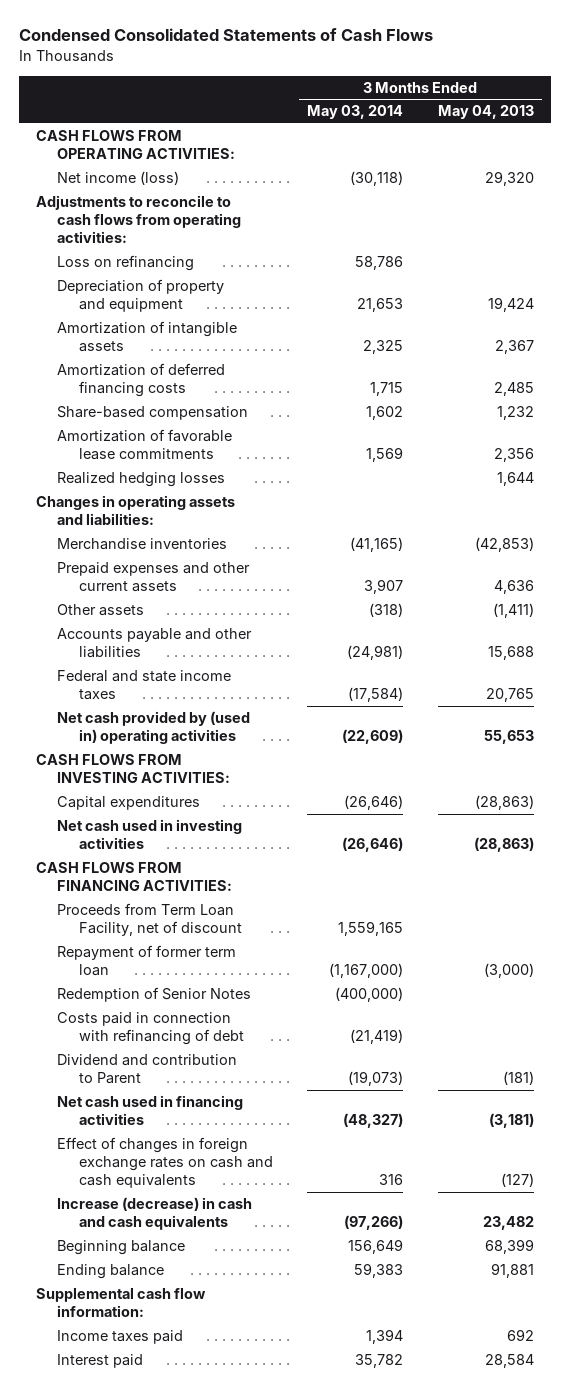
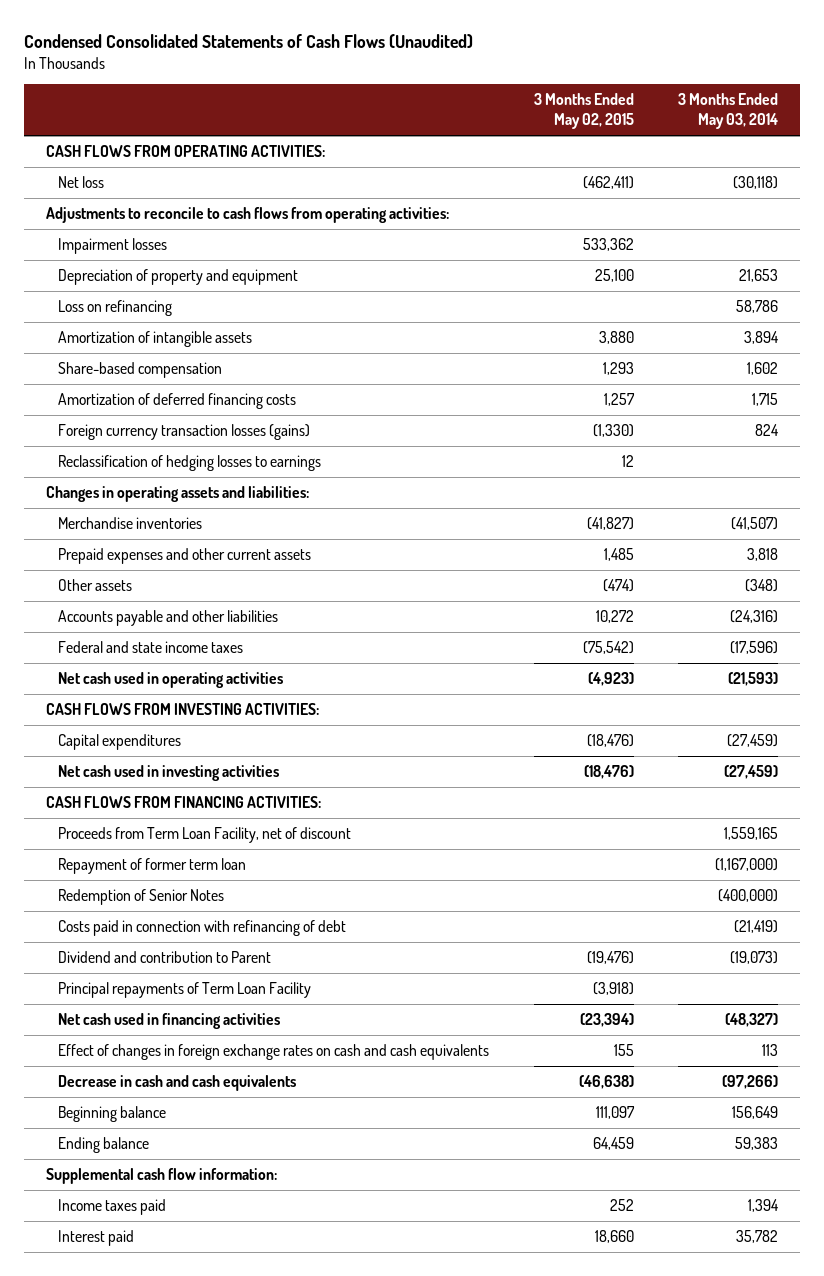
- Condensed Consolidated Statements of Cash Flows
+ Condensed Consolidated Statements of Cash Flows (Unaudited)
- | 3 Months Ended May 03, 2014 | 3 Months Ended May 04, 2013
+ | 3 Months Ended May 02, 2015 | 3 Months Ended May 03, 2014
- Net income (loss) | (30,118) | 29,320
+ Net loss | (462,411) | (30,118)
+ Impairment losses | 533,362 |
- Amortization of intangible assets | 2,325 | 2,367
moved down: Loss on refinancing | | 58,786
+ Amortization of intangible assets | 3,880 | 3,894
- Amortization of favorable lease commitments | 1,569 | 2,356
- Realized hedging losses | | 1,644
moved down: Amortization of deferred financing costs | 1,257 | 1,715
+ Foreign currency transaction losses (gains) | (1,330) | 824
+ Reclassification of hedging losses to earnings | 12 |
- Merchandise inventories | (41,165) | (42,853)
- Prepaid expenses and other current assets | 3,907 | 4,636
- Other assets | (318) | (1,411)
- Accounts payable and other liabilities | (24,981) | 15,688
- Federal and state income taxes | (17,584) | 20,765
- Net cash provided by (used in) operating activities | (22,609) | 55,653
+ Merchandise inventories | (41,827) | (41,507)
+ Prepaid expenses and other current assets | 1,485 | 3,818
+ Other assets | (474) | (348)
+ Accounts payable and other liabilities | 10,272 | (24,316)
+ Federal and state income taxes | (75,542) | (17,596)
+ Net cash used in operating activities | (4,923) | (21,593)
- Capital expenditures | (26,646) | (28,863)
- Net cash used in investing activities | (26,646) | (28,863)
+ Capital expenditures | (18,476) | (27,459)
+ Net cash used in investing activities | (18,476) | (27,459)
+ Principal repayments of Term Loan Facility | (3,918) |
- Effect of changes in foreign exchange rates on cash and cash equivalents | 316 | (127)
- Increase (decrease) in cash and cash equivalents | (97,266) | 23,482
+ Effect of changes in foreign exchange rates on cash and cash equivalents | 155 | 113
+ Decrease in cash and cash equivalents | (46,638) | (97,266)

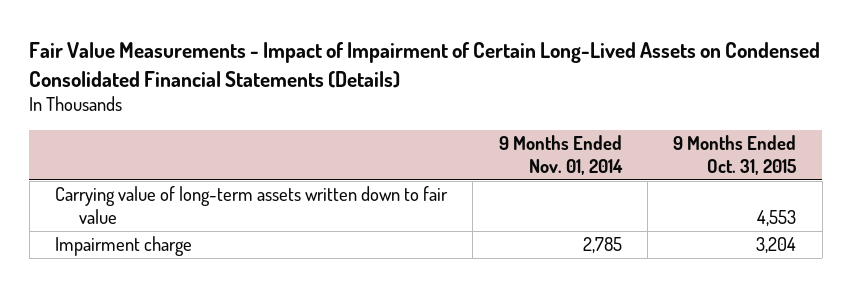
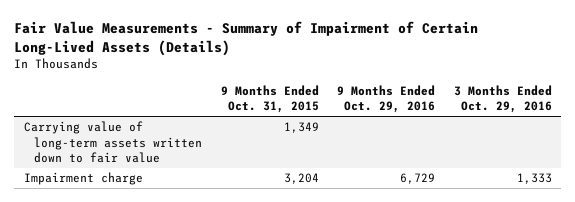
- Fair Value Measurements - Impact of Impairment of Certain Long-Lived Assets on Condensed Consolidated Financial Statements (Details)
+ Fair Value Measurements - Summary of Impairment of Certain Long-Lived Assets (Details)
- | 9 Months Ended Nov. 01, 2014 | 9 Months Ended Oct. 31, 2015
+ | 9 Months Ended Oct. 31, 2015 | 9 Months Ended Oct. 29, 2016 | 3 Months Ended Oct. 29, 2016
- Carrying value of long-term assets written down to fair value | | 4,553
+ Carrying value of long-term assets written down to fair value | 1,349 | |

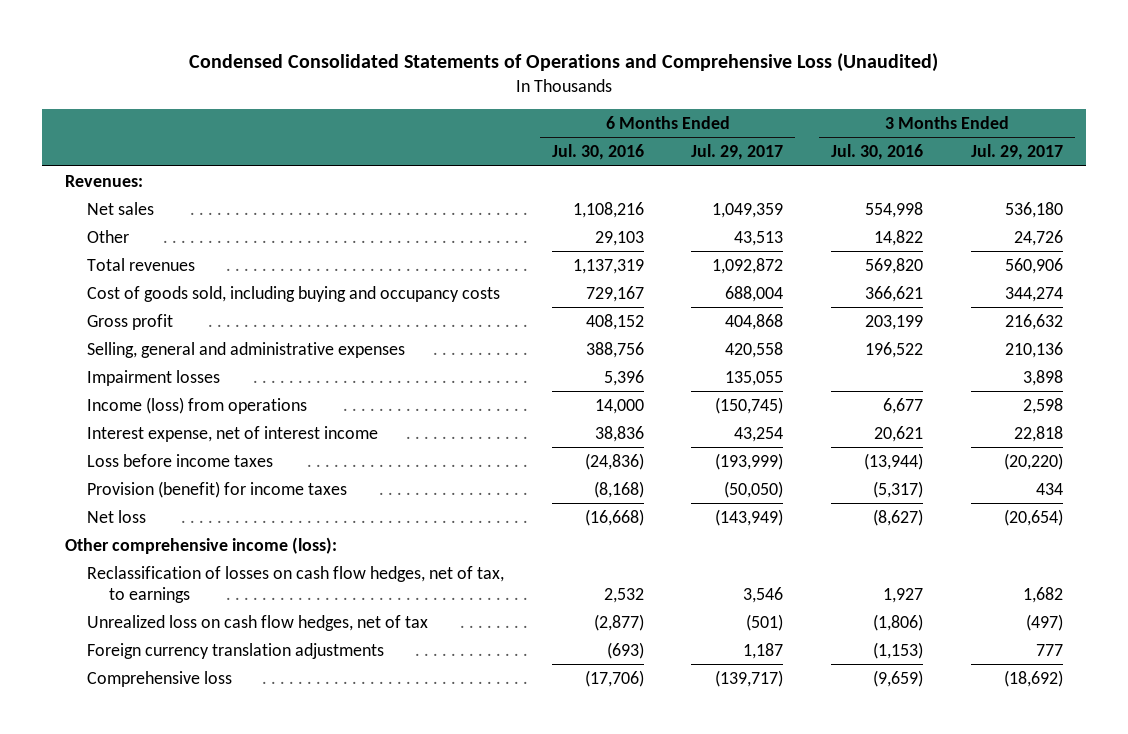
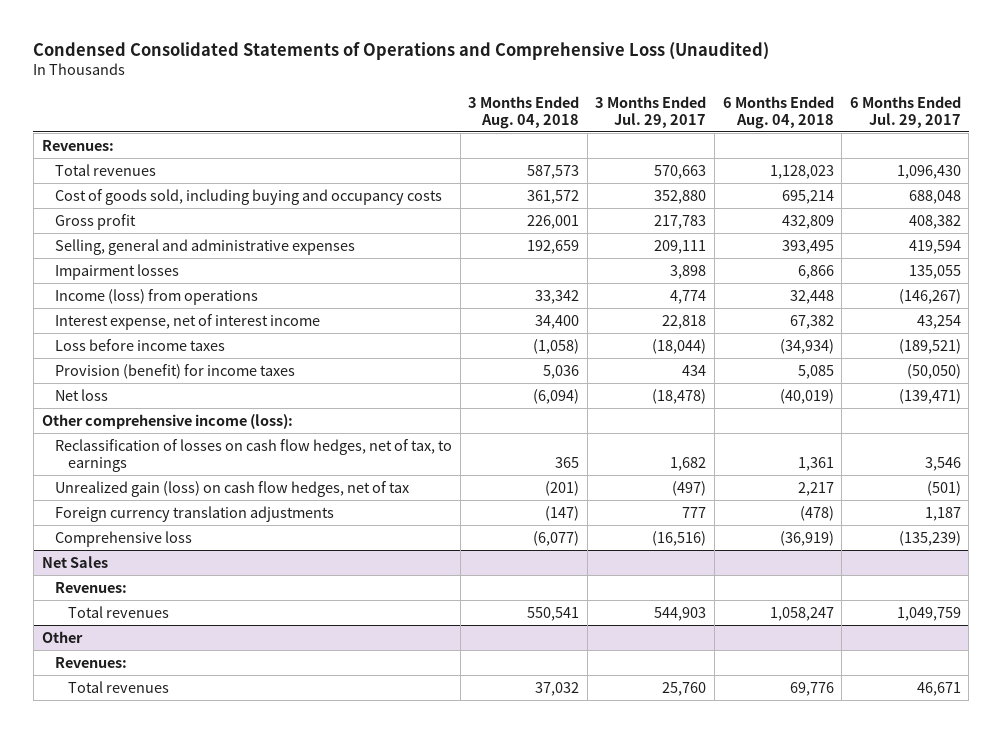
- | 6 Months Ended Jul. 30, 2016 | 6 Months Ended Jul. 29, 2017 | 3 Months Ended Jul. 30, 2016 | 3 Months Ended Jul. 29, 2017
+ | 3 Months Ended Aug. 04, 2018 | 3 Months Ended Jul. 29, 2017 | 6 Months Ended Aug. 04, 2018 | 6 Months Ended Jul. 29, 2017
- Net sales | 1,108,216 | 1,049,359 | 554,998 | 536,180
- Other | 29,103 | 43,513 | 14,822 | 24,726
- Total revenues | 1,137,319 | 1,092,872 | 569,820 | 560,906
- Cost of goods sold, including buying and occupancy costs | 729,167 | 688,004 | 366,621 | 344,274
- Gross profit | 408,152 | 404,868 | 203,199 | 216,632
- Selling, general and administrative expenses | 388,756 | 420,558 | 196,522 | 210,136
+ Total revenues | 587,573 | 570,663 | 1,128,023 | 1,096,430
+ Cost of goods sold, including buying and occupancy costs | 361,572 | 352,880 | 695,214 | 688,048
+ Gross profit | 226,001 | 217,783 | 432,809 | 408,382
+ Selling, general and administrative expenses | 192,659 | 209,111 | 393,495 | 419,594
- Income (loss) from operations | 14,000 | (150,745) | 6,677 | 2,598
+ Income (loss) from operations | 33,342 | 4,774 | 32,448 | (146,267)
- Loss before income taxes | (24,836) | (193,999) | (13,944) | (20,220)
+ Loss before income taxes | (1,058) | (18,044) | (34,934) | (189,521)
- Net loss | (16,668) | (143,949) | (8,627) | (20,654)
+ Net loss | (6,094) | (18,478) | (40,019) | (139,471)
- Unrealized loss on cash flow hedges, net of tax | (2,877) | (501) | (1,806) | (497)
+ Unrealized gain (loss) on cash flow hedges, net of tax | (201) | (497) | 2,217 | (501)
- Comprehensive loss | (17,706) | (139,717) | (9,659) | (18,692)
+ Comprehensive loss | (6,077) | (16,516) | (36,919) | (135,239)
+ Net Sales
+ Revenues:
+ Total revenues | 550,541 | 544,903 | 1,058,247 | 1,049,759
+ Other
+ Revenues:
+ Total revenues | 37,032 | 25,760 | 69,776 | 46,671

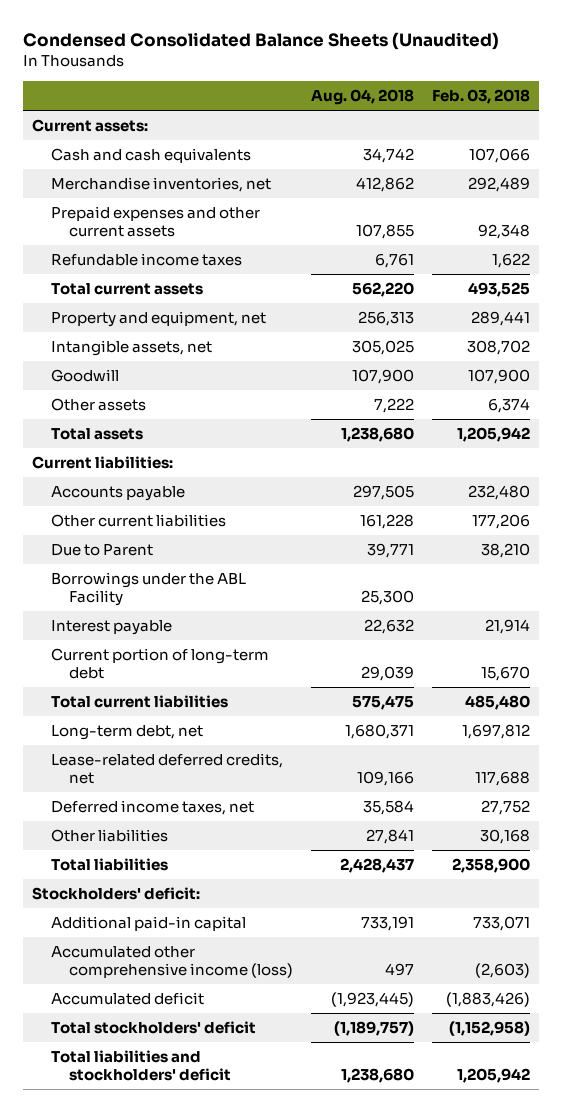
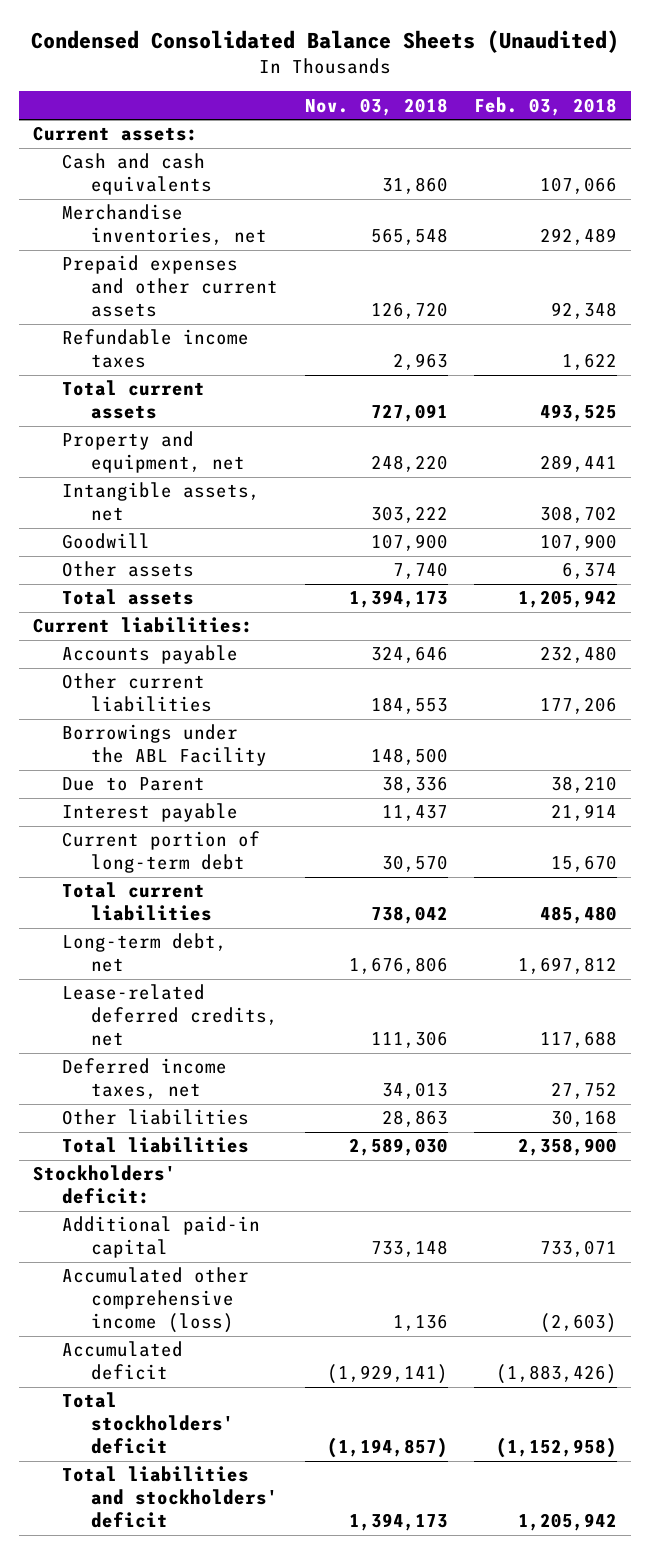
- | Aug. 04, 2018 | Feb. 03, 2018
+ | Nov. 03, 2018 | Feb. 03, 2018
moved down: Due to Parent | 38,336 | 38,210

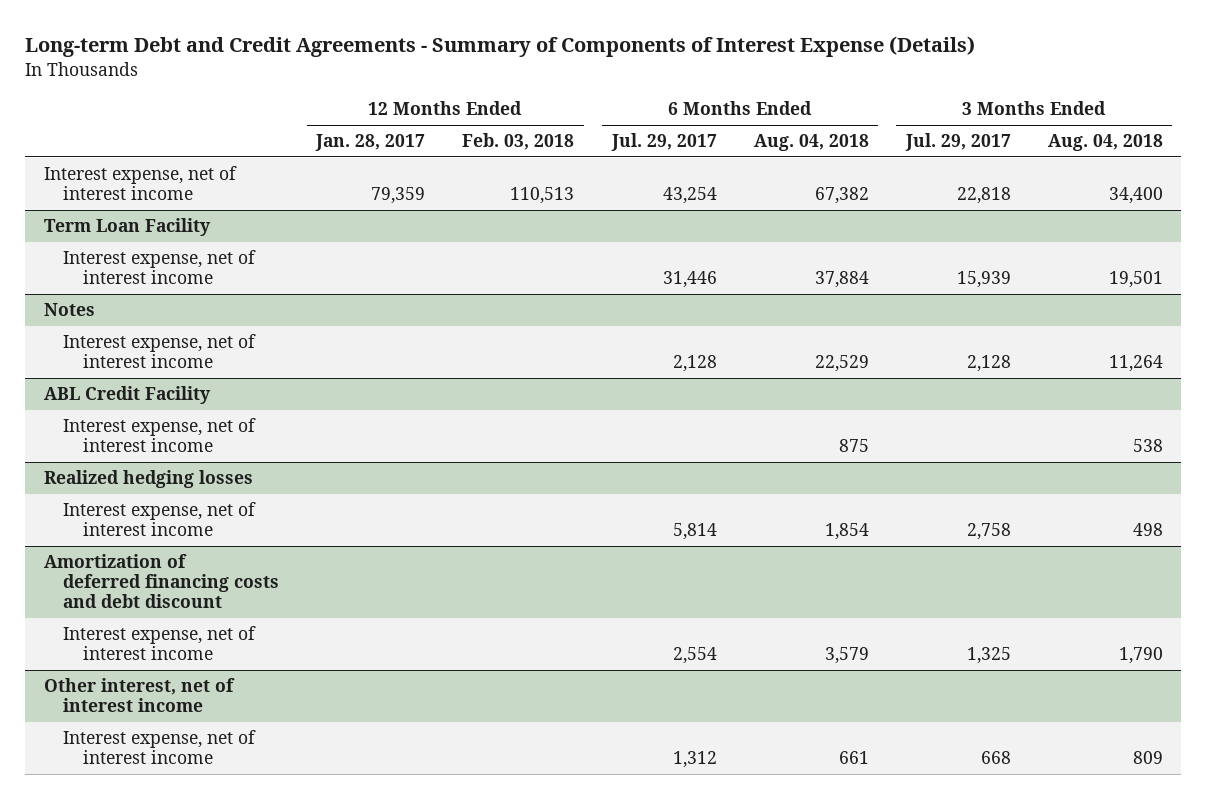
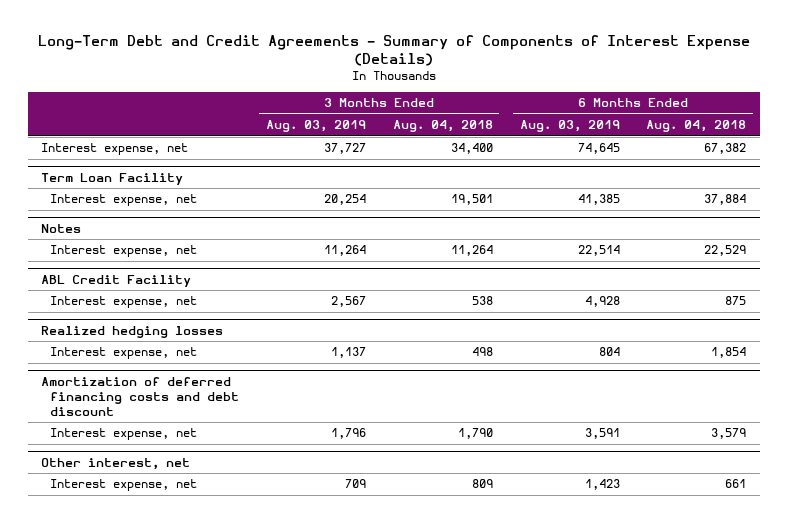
- Long-term Debt and Credit Agreements - Summary of Components of Interest Expense (Details)
+ Long-Term Debt and Credit Agreements - Summary of Components of Interest Expense (Details)
- | 12 Months Ended Jan. 28, 2017 | 12 Months Ended Feb. 03, 2018 | 6 Months Ended Jul. 29, 2017 | 6 Months Ended Aug. 04, 2018 | 3 Months Ended Jul. 29, 2017 | 3 Months Ended Aug. 04, 2018
+ | 3 Months Ended Aug. 03, 2019 | 3 Months Ended Aug. 04, 2018 | 6 Months Ended Aug. 03, 2019 | 6 Months Ended Aug. 04, 2018
- Interest expense, net of interest income | 79,359 | 110,513 | 43,254 | 67,382 | 22,818 | 34,400
+ Interest expense, net | 37,727 | 34,400 | 74,645 | 67,382
@ Term Loan Facility
- Interest expense, net of interest income | | | 31,446 | 37,884 | 15,939 | 19,501
+ Interest expense, net | 20,254 | 19,501 | 41,385 | 37,884
@ Notes
- Interest expense, net of interest income | | | 2,128 | 22,529 | 2,128 | 11,264
+ Interest expense, net | 11,264 | 11,264 | 22,514 | 22,529
@ ABL Credit Facility
- Interest expense, net of interest income | | | | 875 | | 538
+ Interest expense, net | 2,567 | 538 | 4,928 | 875
@ Realized hedging losses
- Interest expense, net of interest income | | | 5,814 | 1,854 | 2,758 | 498
+ Interest expense, net | 1,137 | 498 | 804 | 1,854
@ Amortization of deferred financing costs and debt discount
- Interest expense, net of interest income | | | 2,554 | 3,579 | 1,325 | 1,790
- Other interest, net of interest income
- Interest expense, net of interest income | | | 1,312 | 661 | 668 | 809
@ Amortization of deferred financing costs and debt discount
+ Interest expense, net | 1,796 | 1,790 | 3,591 | 3,579
+ Other interest, net
+ Interest expense, net | 709 | 809 | 1,423 | 661

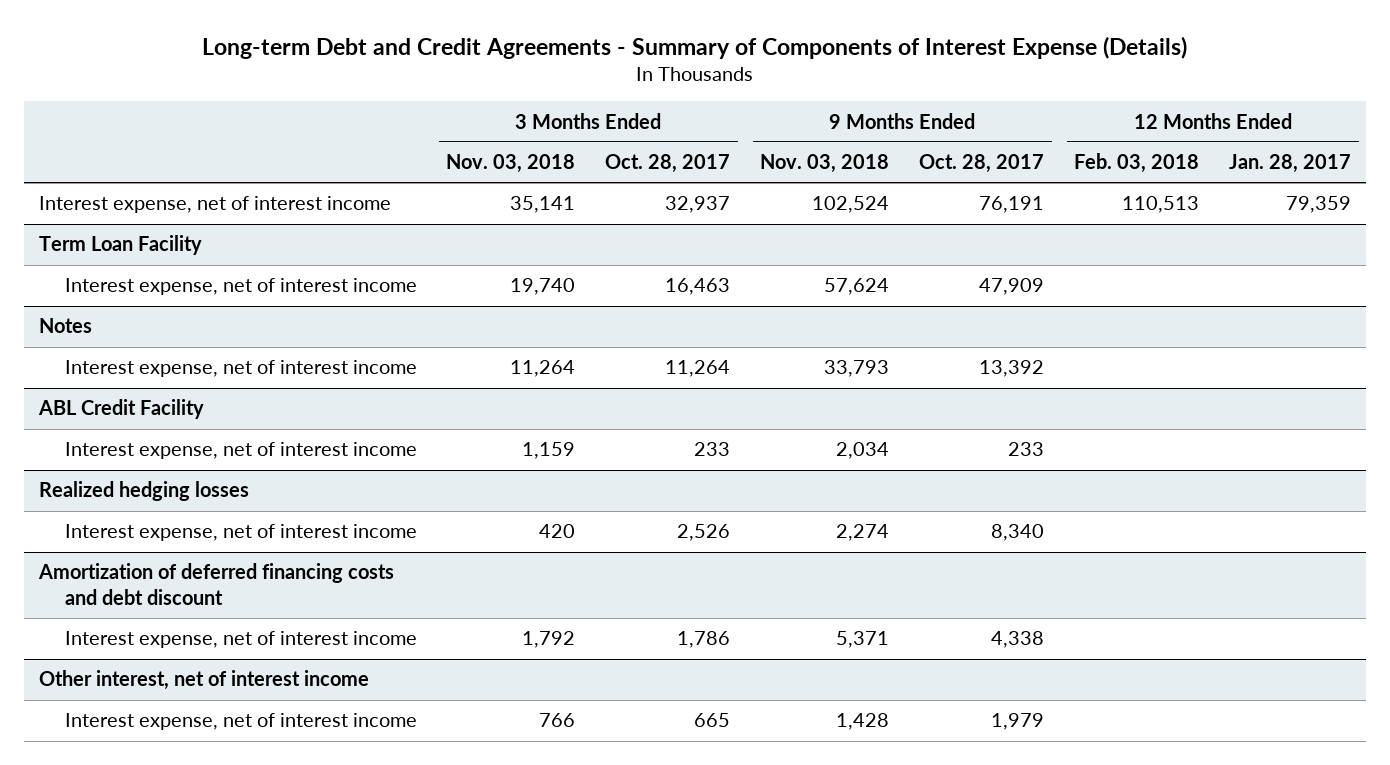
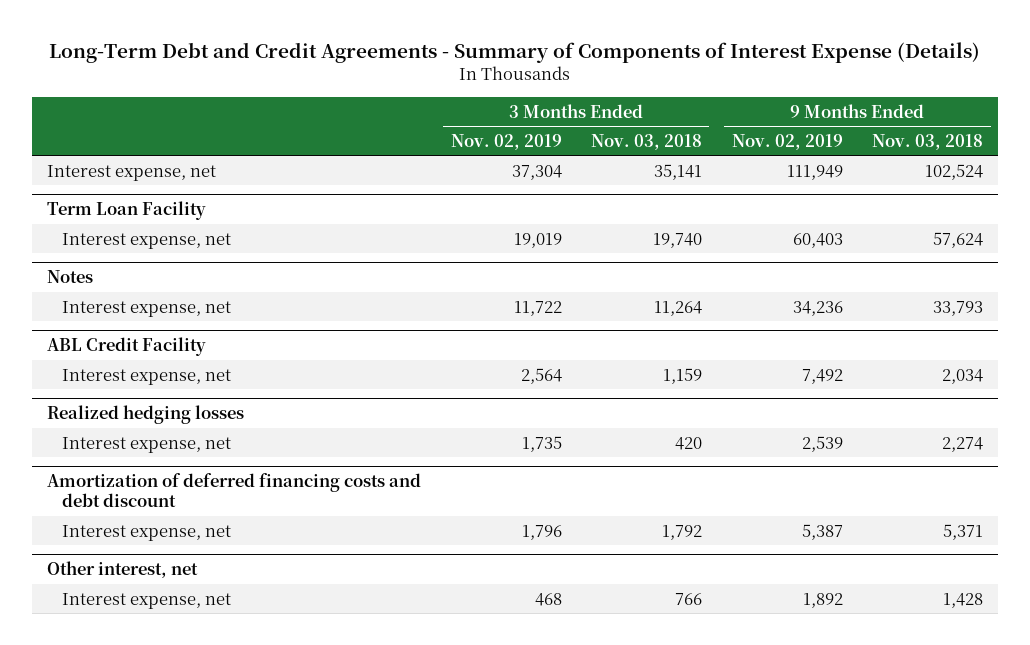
- Long-term Debt and Credit Agreements - Summary of Components of Interest Expense (Details)
+ Long-Term Debt and Credit Agreements - Summary of Components of Interest Expense (Details)
- | 3 Months Ended Nov. 03, 2018 | 3 Months Ended Oct. 28, 2017 | 9 Months Ended Nov. 03, 2018 | 9 Months Ended Oct. 28, 2017 | 12 Months Ended Feb. 03, 2018 | 12 Months Ended Jan. 28, 2017
+ | 3 Months Ended Nov. 02, 2019 | 3 Months Ended Nov. 03, 2018 | 9 Months Ended Nov. 02, 2019 | 9 Months Ended Nov. 03, 2018
- Interest expense, net of interest income | 35,141 | 32,937 | 102,524 | 76,191 | 110,513 | 79,359
+ Interest expense, net | 37,304 | 35,141 | 111,949 | 102,524
@ Term Loan Facility
- Interest expense, net of interest income | 19,740 | 16,463 | 57,624 | 47,909 | |
+ Interest expense, net | 19,019 | 19,740 | 60,403 | 57,624
@ Notes
- Interest expense, net of interest income | 11,264 | 11,264 | 33,793 | 13,392 | |
+ Interest expense, net | 11,722 | 11,264 | 34,236 | 33,793
@ ABL Credit Facility
- Interest expense, net of interest income | 1,159 | 233 | 2,034 | 233 | |
+ Interest expense, net | 2,564 | 1,159 | 7,492 | 2,034
@ Realized hedging losses
- Interest expense, net of interest income | 420 | 2,526 | 2,274 | 8,340 | |
+ Interest expense, net | 1,735 | 420 | 2,539 | 2,274
@ Amortization of deferred financing costs and debt discount
- Interest expense, net of interest income | 1,792 | 1,786 | 5,371 | 4,338 | |
- Other interest, net of interest income
- Interest expense, net of interest income | 766 | 665 | 1,428 | 1,979 | |
@ Amortization of deferred financing costs and debt discount
+ Interest expense, net | 1,796 | 1,792 | 5,387 | 5,371
+ Other interest, net
+ Interest expense, net | 468 | 766 | 1,892 | 1,428

